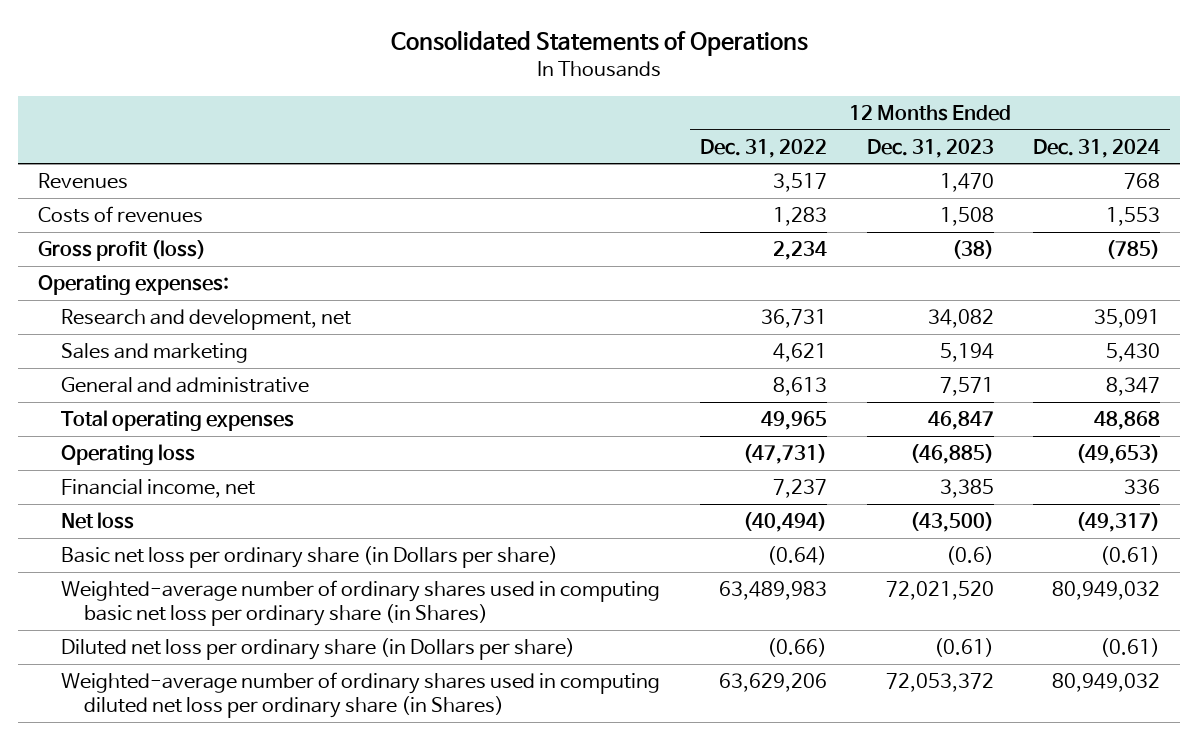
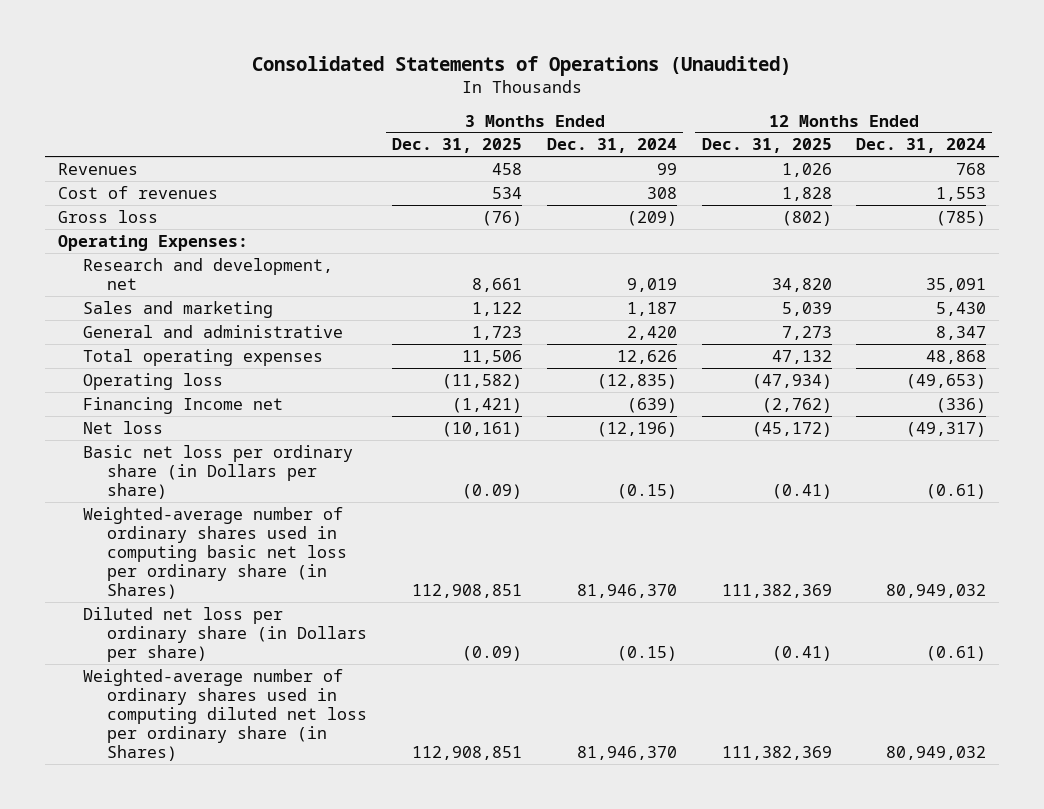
- Consolidated Statements of Operations
+ Consolidated Statements of Operations (Unaudited)
- | 12 Months Ended Dec. 31, 2022 | 12 Months Ended Dec. 31, 2023 | 12 Months Ended Dec. 31, 2024
+ | 3 Months Ended Dec. 31, 2025 | 3 Months Ended Dec. 31, 2024 | 12 Months Ended Dec. 31, 2025 | 12 Months Ended Dec. 31, 2024
- Costs of revenues | 1,283 | 1,508 | 1,553
- Gross profit (loss) | 2,234 | (38) | (785)
- Operating expenses:
+ Cost of revenues | 534 | 308 | 1,828 | 1,553
+ Gross loss | (76) | (209) | (802) | (785)
+ Operating Expenses:
- Financial income, net | 7,237 | 3,385 | 336
+ Financing Income net | (1,421) | (639) | (2,762) | (336)

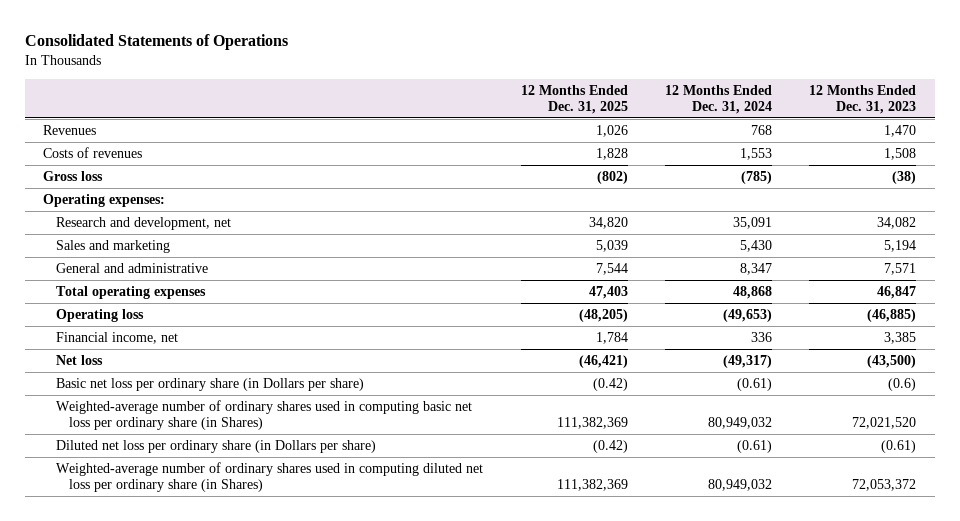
- Consolidated Statements of Operations (Unaudited)
+ Consolidated Statements of Operations
- | 3 Months Ended Dec. 31, 2025 | 3 Months Ended Dec. 31, 2024 | 12 Months Ended Dec. 31, 2025 | 12 Months Ended Dec. 31, 2024
+ | 12 Months Ended Dec. 31, 2025 | 12 Months Ended Dec. 31, 2024 | 12 Months Ended Dec. 31, 2023
- Cost of revenues | 534 | 308 | 1,828 | 1,553
+ Costs of revenues | 1,828 | 1,553 | 1,508
- Operating Expenses:
+ Operating expenses:
- General and administrative | 1,723 | 2,420 | 7,273 | 8,347
- Total operating expenses | 11,506 | 12,626 | 47,132 | 48,868
- Operating loss | (11,582) | (12,835) | (47,934) | (49,653)
- Financing Income net | (1,421) | (639) | (2,762) | (336)
- Net loss | (10,161) | (12,196) | (45,172) | (49,317)
- Basic net loss per ordinary share (in Dollars per share) | (0.09) | (0.15) | (0.41) | (0.61)
+ General and administrative | 7,544 | 8,347 | 7,571
+ Total operating expenses | 47,403 | 48,868 | 46,847
+ Operating loss | (48,205) | (49,653) | (46,885)
+ Financial income, net | 1,784 | 336 | 3,385
+ Net loss | (46,421) | (49,317) | (43,500)
+ Basic net loss per ordinary share (in Dollars per share) | (0.42) | (0.61) | (0.6)
- Diluted net loss per ordinary share (in Dollars per share) | (0.09) | (0.15) | (0.41) | (0.61)
+ Diluted net loss per ordinary share (in Dollars per share) | (0.42) | (0.61) | (0.61)

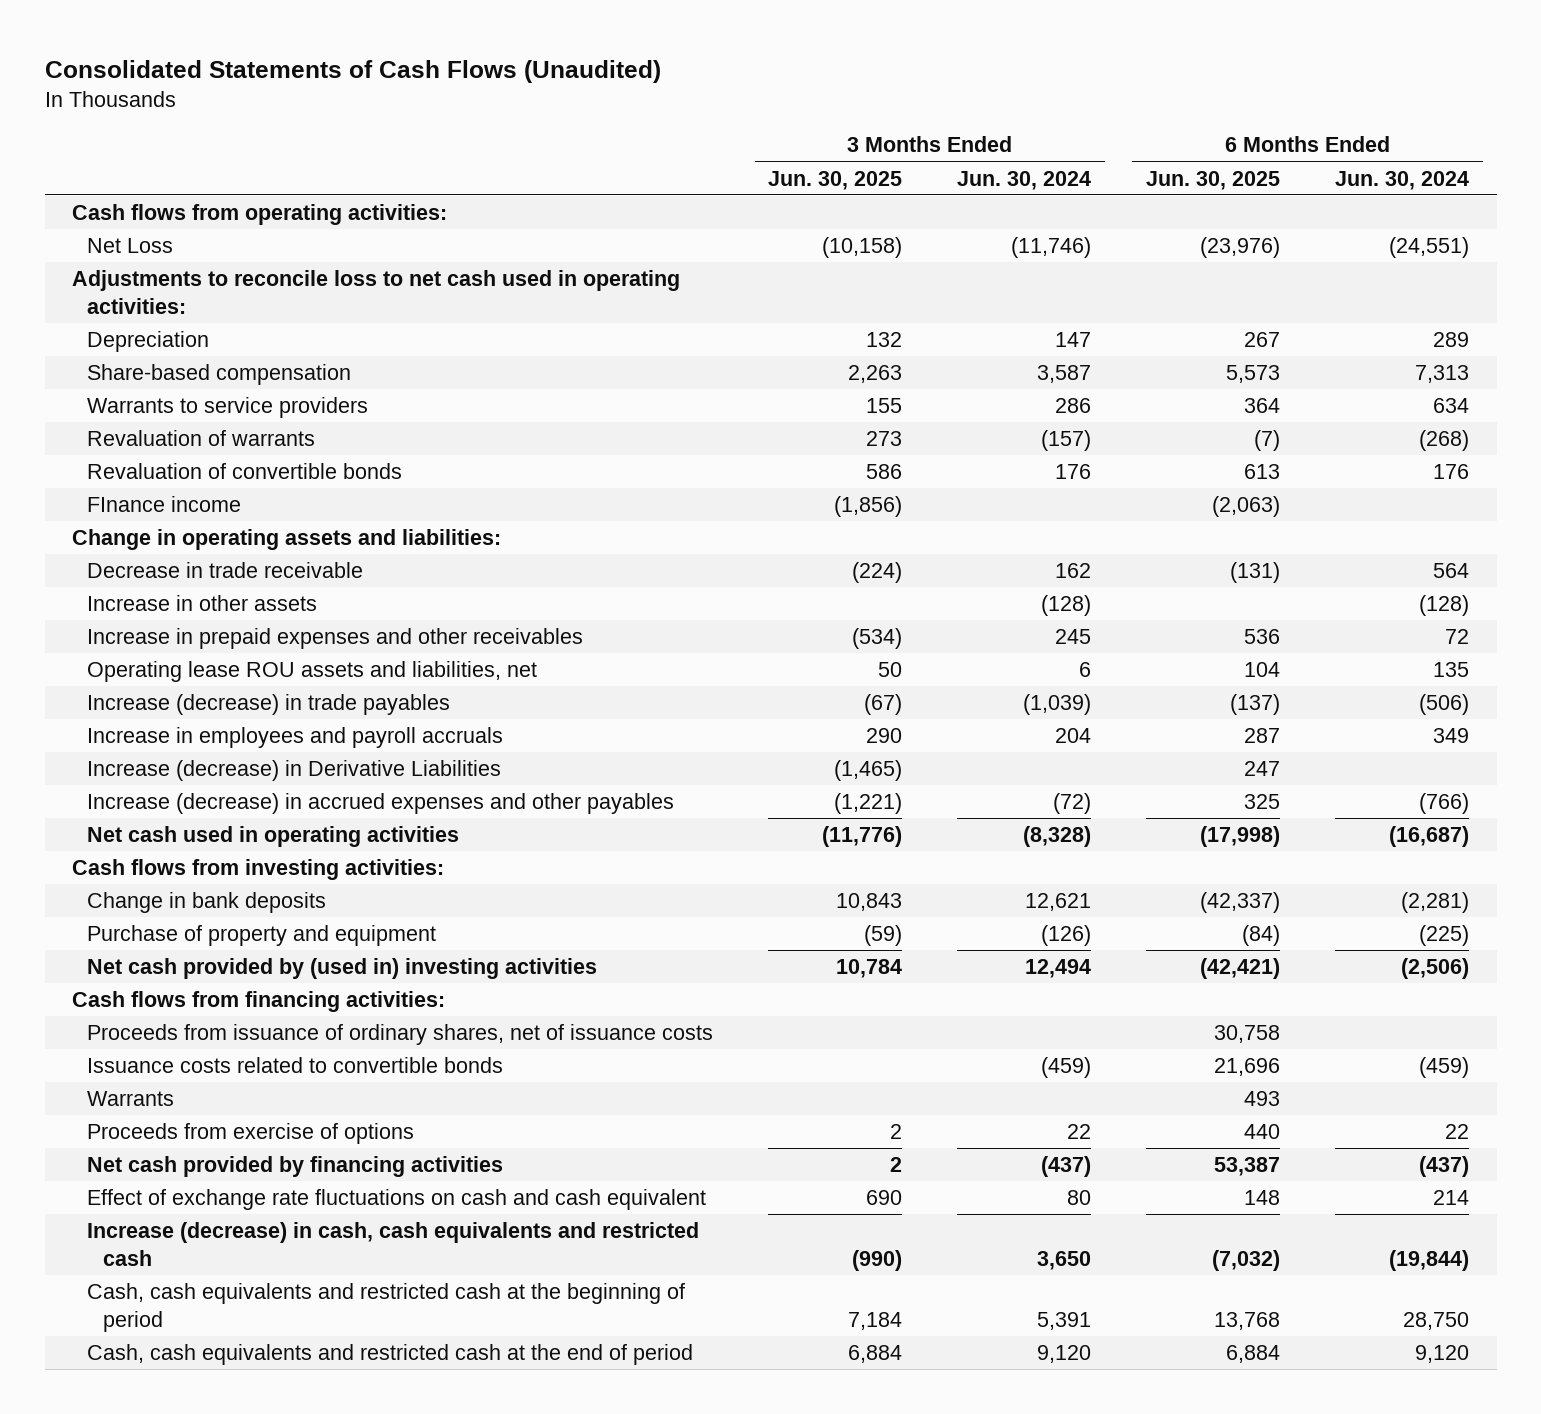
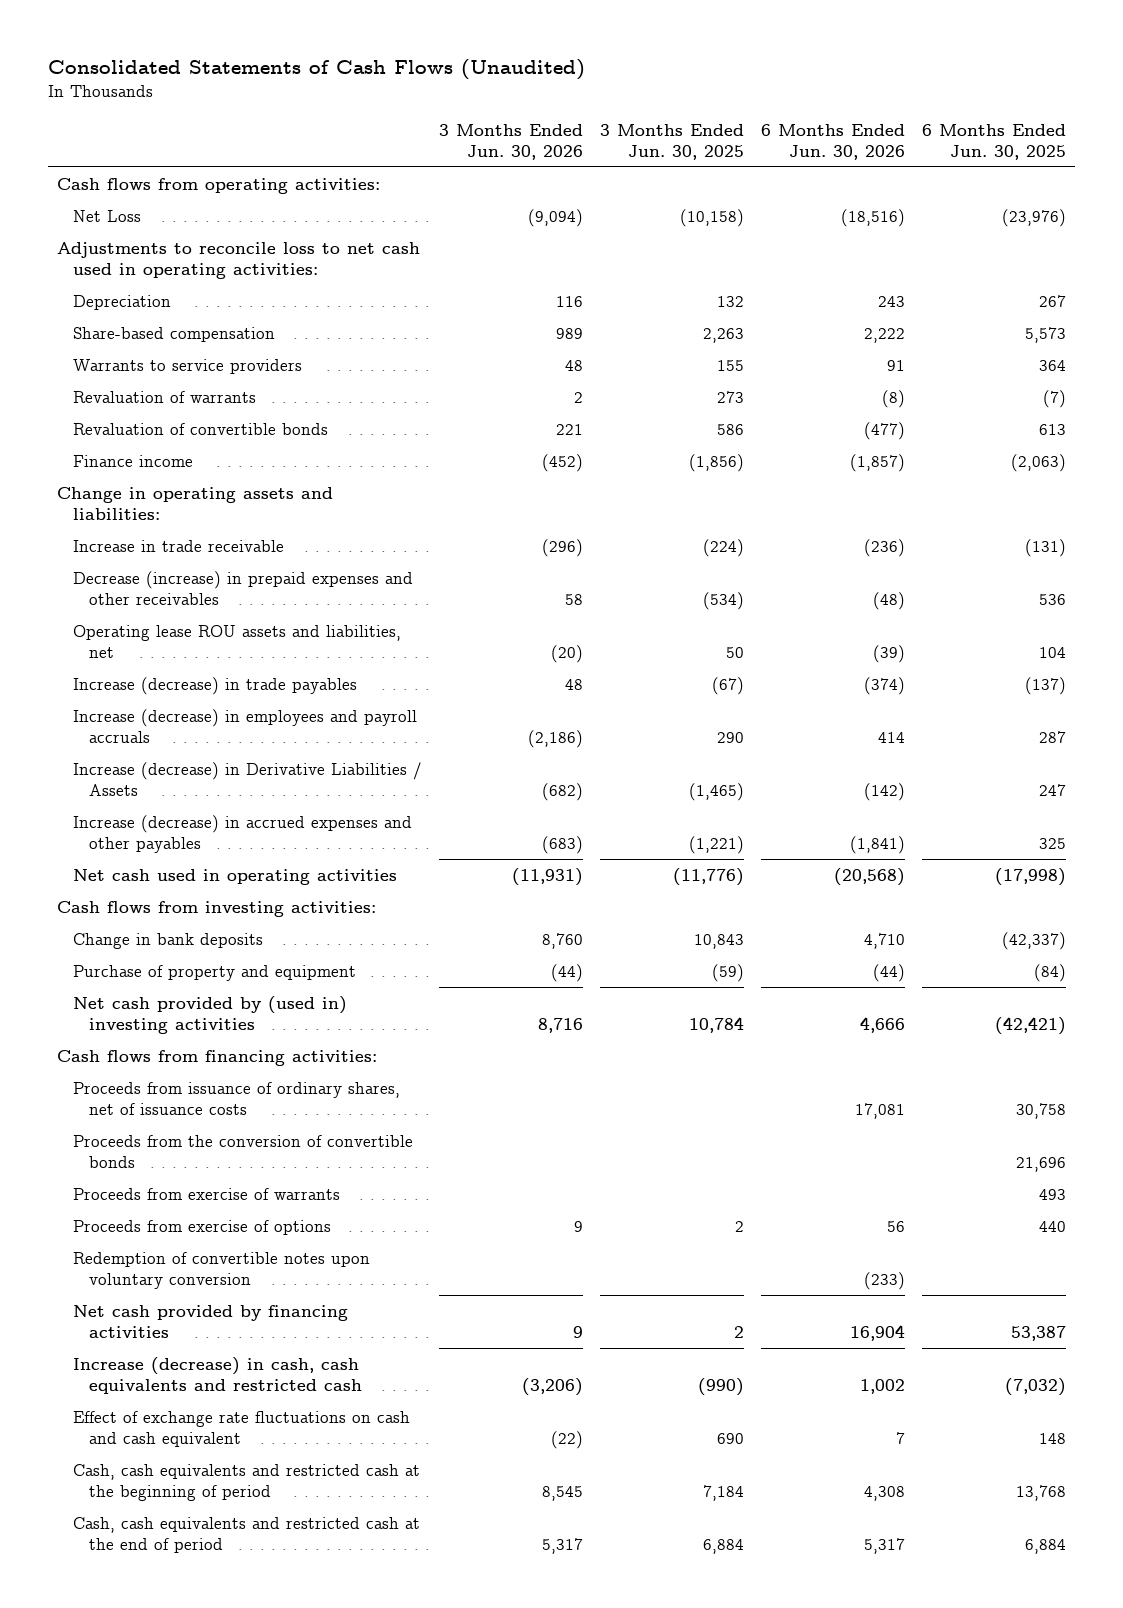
- | 3 Months Ended Jun. 30, 2025 | 3 Months Ended Jun. 30, 2024 | 6 Months Ended Jun. 30, 2025 | 6 Months Ended Jun. 30, 2024
+ | 3 Months Ended Jun. 30, 2026 | 3 Months Ended Jun. 30, 2025 | 6 Months Ended Jun. 30, 2026 | 6 Months Ended Jun. 30, 2025
- FInance income | (1,856) | | (2,063) |
+ Finance income | (452) | (1,856) | (1,857) | (2,063)
- Decrease in trade receivable | (224) | 162 | (131) | 564
- Increase in other assets | | (128) | | (128)
- Increase in prepaid expenses and other receivables | (534) | 245 | 536 | 72
+ Increase in trade receivable | (296) | (224) | (236) | (131)
+ Decrease (increase) in prepaid expenses and other receivables | 58 | (534) | (48) | 536
- Increase in employees and payroll accruals | 290 | 204 | 287 | 349
- Increase (decrease) in Derivative Liabilities | (1,465) | | 247 |
+ Increase (decrease) in employees and payroll accruals | (2,186) | 290 | 414 | 287
+ Increase (decrease) in Derivative Liabilities / Assets | (682) | (1,465) | (142) | 247
- Issuance costs related to convertible bonds | | (459) | 21,696 | (459)
- Warrants | | | 493 |
+ Proceeds from the conversion of convertible bonds | | | | 21,696
+ Proceeds from exercise of warrants | | | | 493
+ Redemption of convertible notes upon voluntary conversion | | | (233) |
moved down: Effect of exchange rate fluctuations on cash and cash equivalent | (22) | 690 | 7 | 148

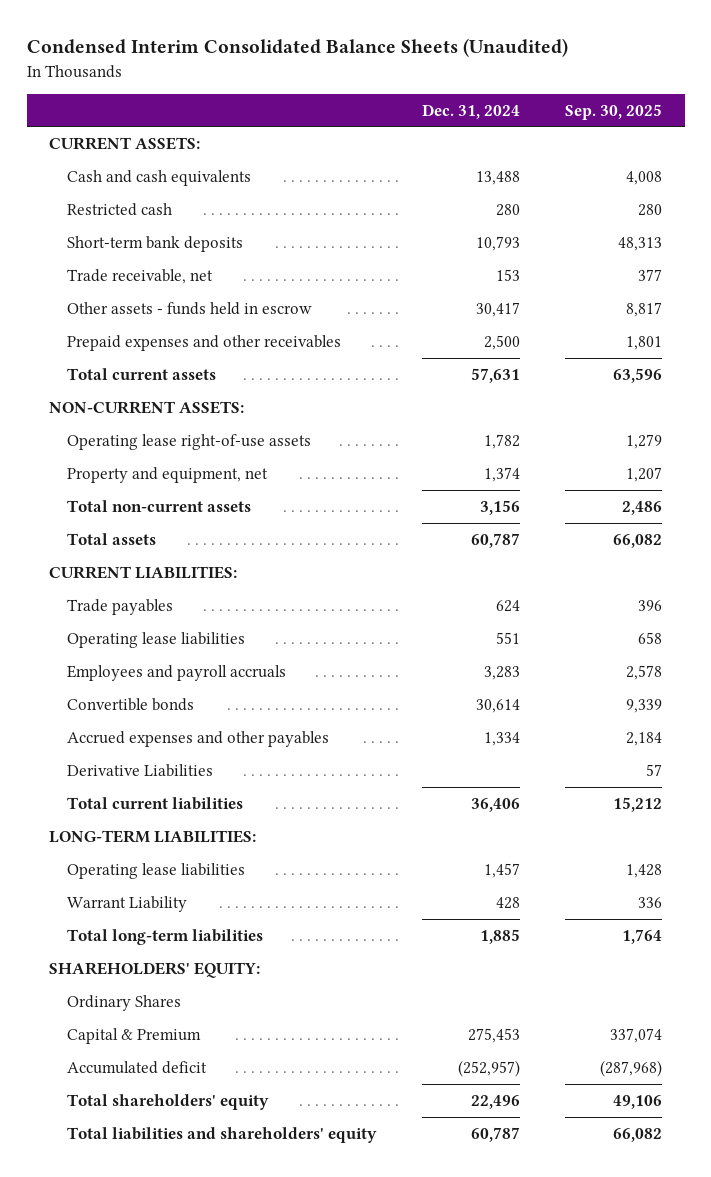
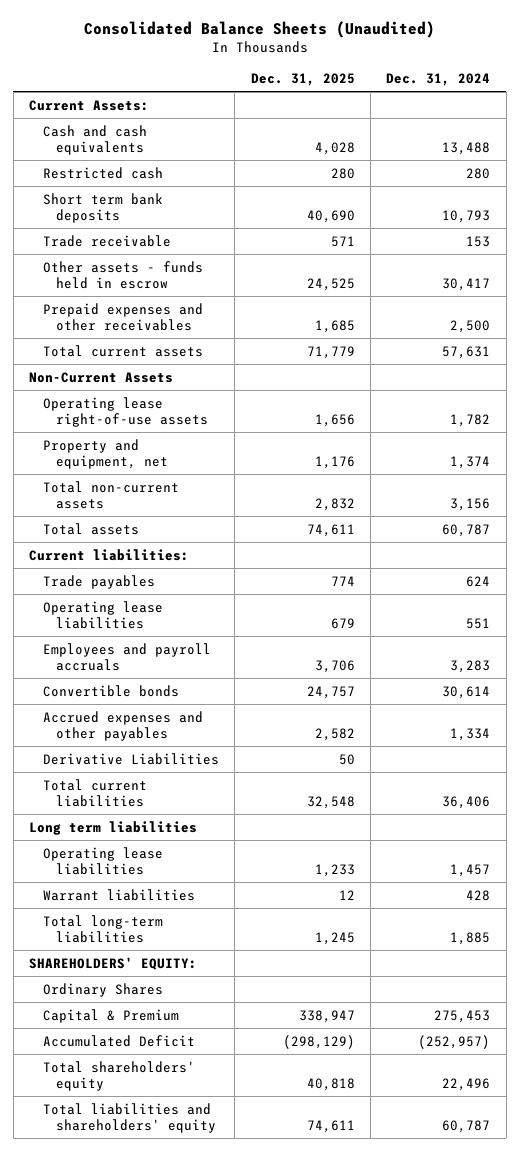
- Condensed Interim Consolidated Balance Sheets (Unaudited)
+ Consolidated Balance Sheets (Unaudited)
- | Dec. 31, 2024 | Sep. 30, 2025
+ | Dec. 31, 2025 | Dec. 31, 2024
- CURRENT ASSETS:
+ Current Assets:
- Short-term bank deposits | 10,793 | 48,313
- Trade receivable, net | 153 | 377
+ Short term bank deposits | 40,690 | 10,793
+ Trade receivable | 571 | 153
- NON-CURRENT ASSETS:
+ Non-Current Assets
- CURRENT LIABILITIES:
+ Current liabilities:
- LONG-TERM LIABILITIES:
+ Long term liabilities
- Warrant Liability | 428 | 336
+ Warrant liabilities | 12 | 428
- Accumulated deficit | (252,957) | (287,968)
+ Accumulated Deficit | (298,129) | (252,957)

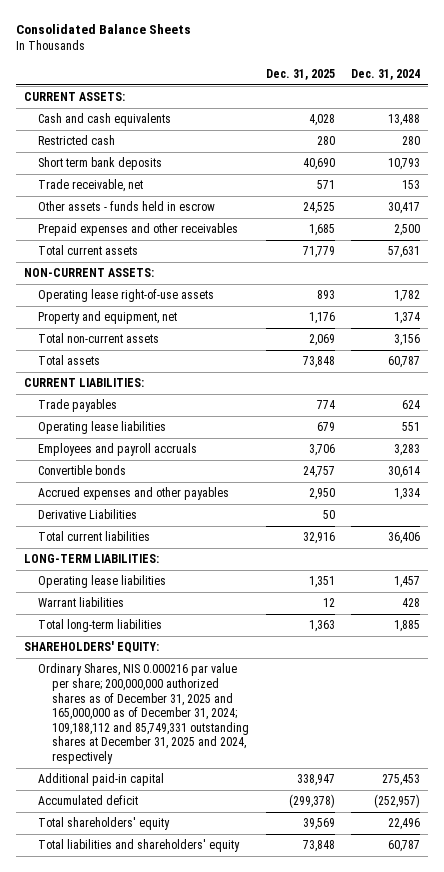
- Consolidated Balance Sheets (Unaudited)
+ Consolidated Balance Sheets
- Current Assets:
+ CURRENT ASSETS:
- Trade receivable | 571 | 153
+ Trade receivable, net | 571 | 153
- Non-Current Assets
- Operating lease right-of-use assets | 1,656 | 1,782
+ NON-CURRENT ASSETS:
+ Operating lease right-of-use assets | 893 | 1,782
- Total non-current assets | 2,832 | 3,156
- Total assets | 74,611 | 60,787
- Current liabilities:
+ Total non-current assets | 2,069 | 3,156
+ Total assets | 73,848 | 60,787
+ CURRENT LIABILITIES:
- Accrued expenses and other payables | 2,582 | 1,334
+ Accrued expenses and other payables | 2,950 | 1,334
- Total current liabilities | 32,548 | 36,406
- Long term liabilities
- Operating lease liabilities | 1,233 | 1,457
+ Total current liabilities | 32,916 | 36,406
+ LONG-TERM LIABILITIES:
+ Operating lease liabilities | 1,351 | 1,457
- Total long-term liabilities | 1,245 | 1,885
+ Total long-term liabilities | 1,363 | 1,885
- Ordinary Shares
- Capital & Premium | 338,947 | 275,453
- Accumulated Deficit | (298,129) | (252,957)
- Total shareholders' equity | 40,818 | 22,496
- Total liabilities and shareholders' equity | 74,611 | 60,787
+ Ordinary Shares, NIS 0.000216 par value per share; 200,000,000 authorized shares as of December 31, 2025 and 165,000,000 as of December 31, 2024; 109,188,112 and 85,749,331 outstanding shares at December 31, 2025 and 2024, respectively
+ Additional paid-in capital | 338,947 | 275,453
+ Accumulated deficit | (299,378) | (252,957)
+ Total shareholders' equity | 39,569 | 22,496
+ Total liabilities and shareholders' equity | 73,848 | 60,787

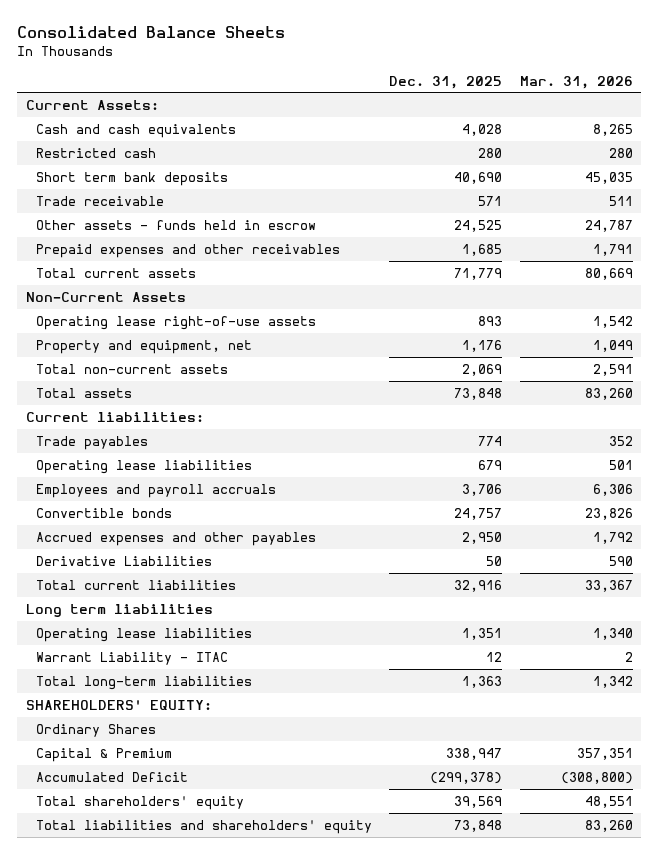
- | Dec. 31, 2025 | Dec. 31, 2024
+ | Dec. 31, 2025 | Mar. 31, 2026
- CURRENT ASSETS:
+ Current Assets:
- Trade receivable, net | 571 | 153
+ Trade receivable | 571 | 511
- NON-CURRENT ASSETS:
+ Non-Current Assets
- CURRENT LIABILITIES:
+ Current liabilities:
- LONG-TERM LIABILITIES:
+ Long term liabilities
- Warrant liabilities | 12 | 428
+ Warrant Liability - ITAC | 12 | 2
- Ordinary Shares, NIS 0.000216 par value per share; 200,000,000 authorized shares as of December 31, 2025 and 165,000,000 as of December 31, 2024; 109,188,112 and 85,749,331 outstanding shares at December 31, 2025 and 2024, respectively
- Additional paid-in capital | 338,947 | 275,453
- Accumulated deficit | (299,378) | (252,957)
+ Ordinary Shares
+ Capital & Premium | 338,947 | 357,351
+ Accumulated Deficit | (299,378) | (308,800)

